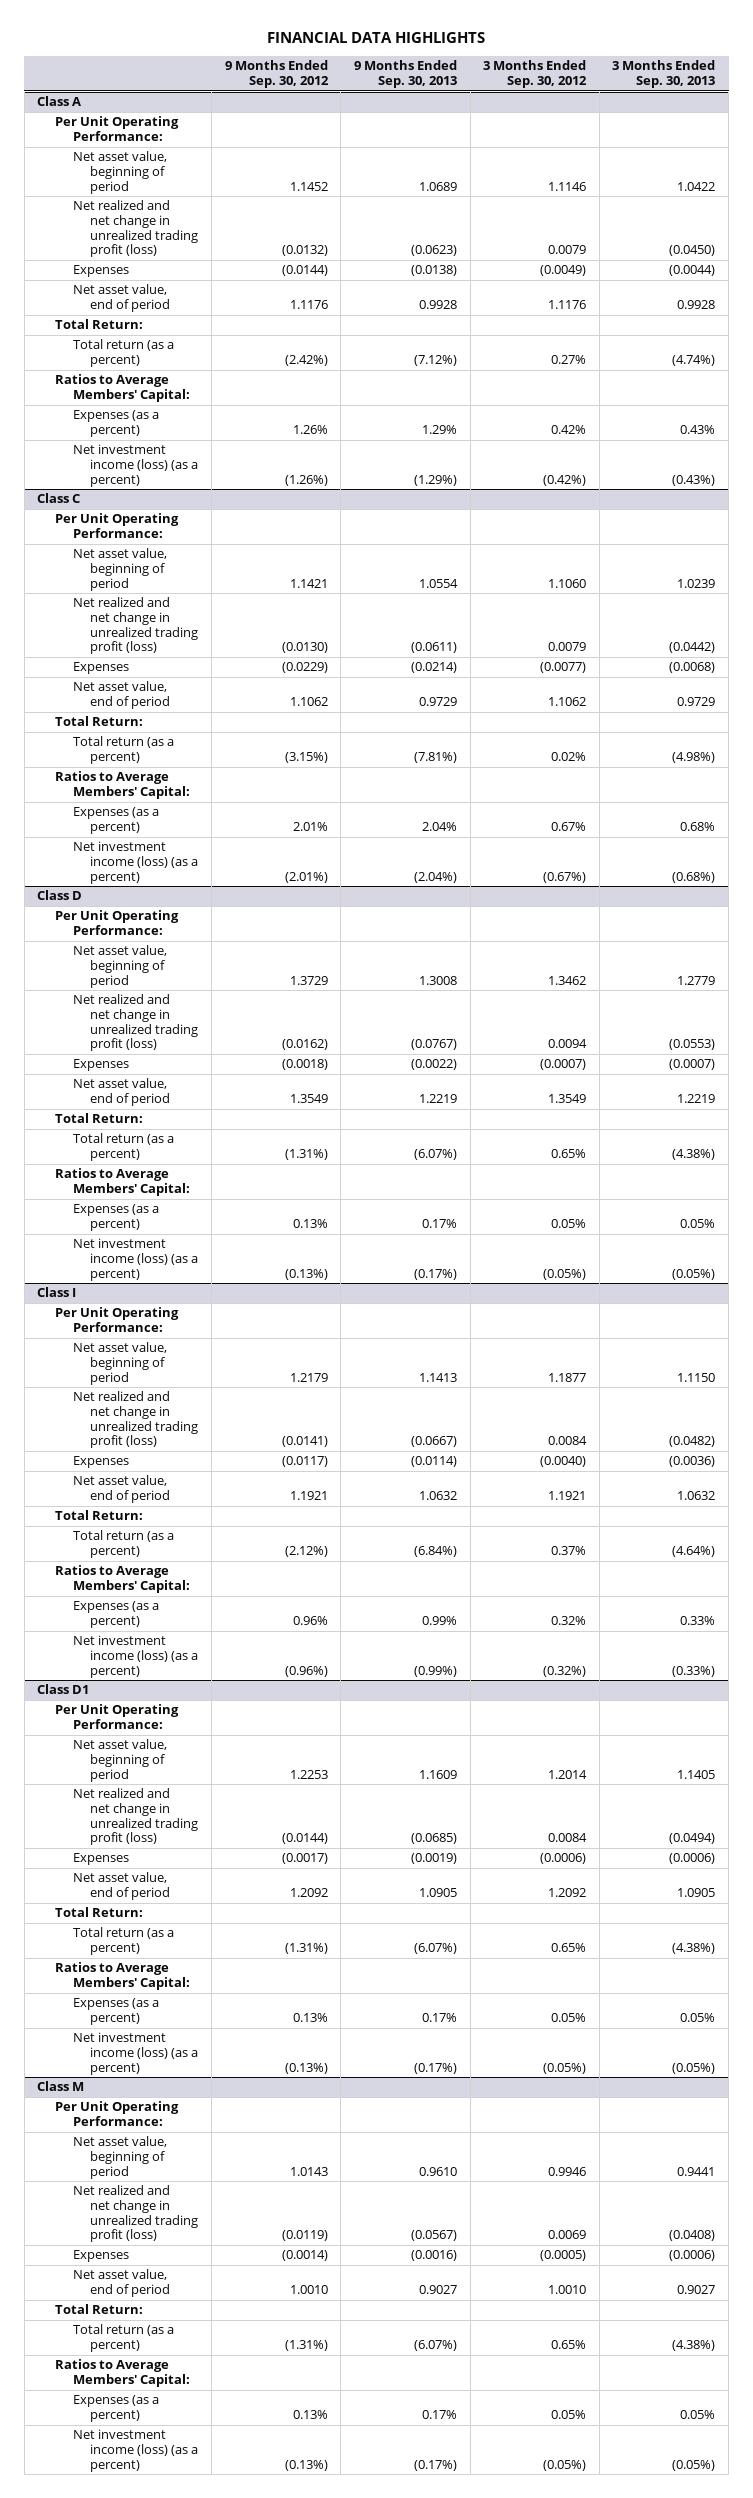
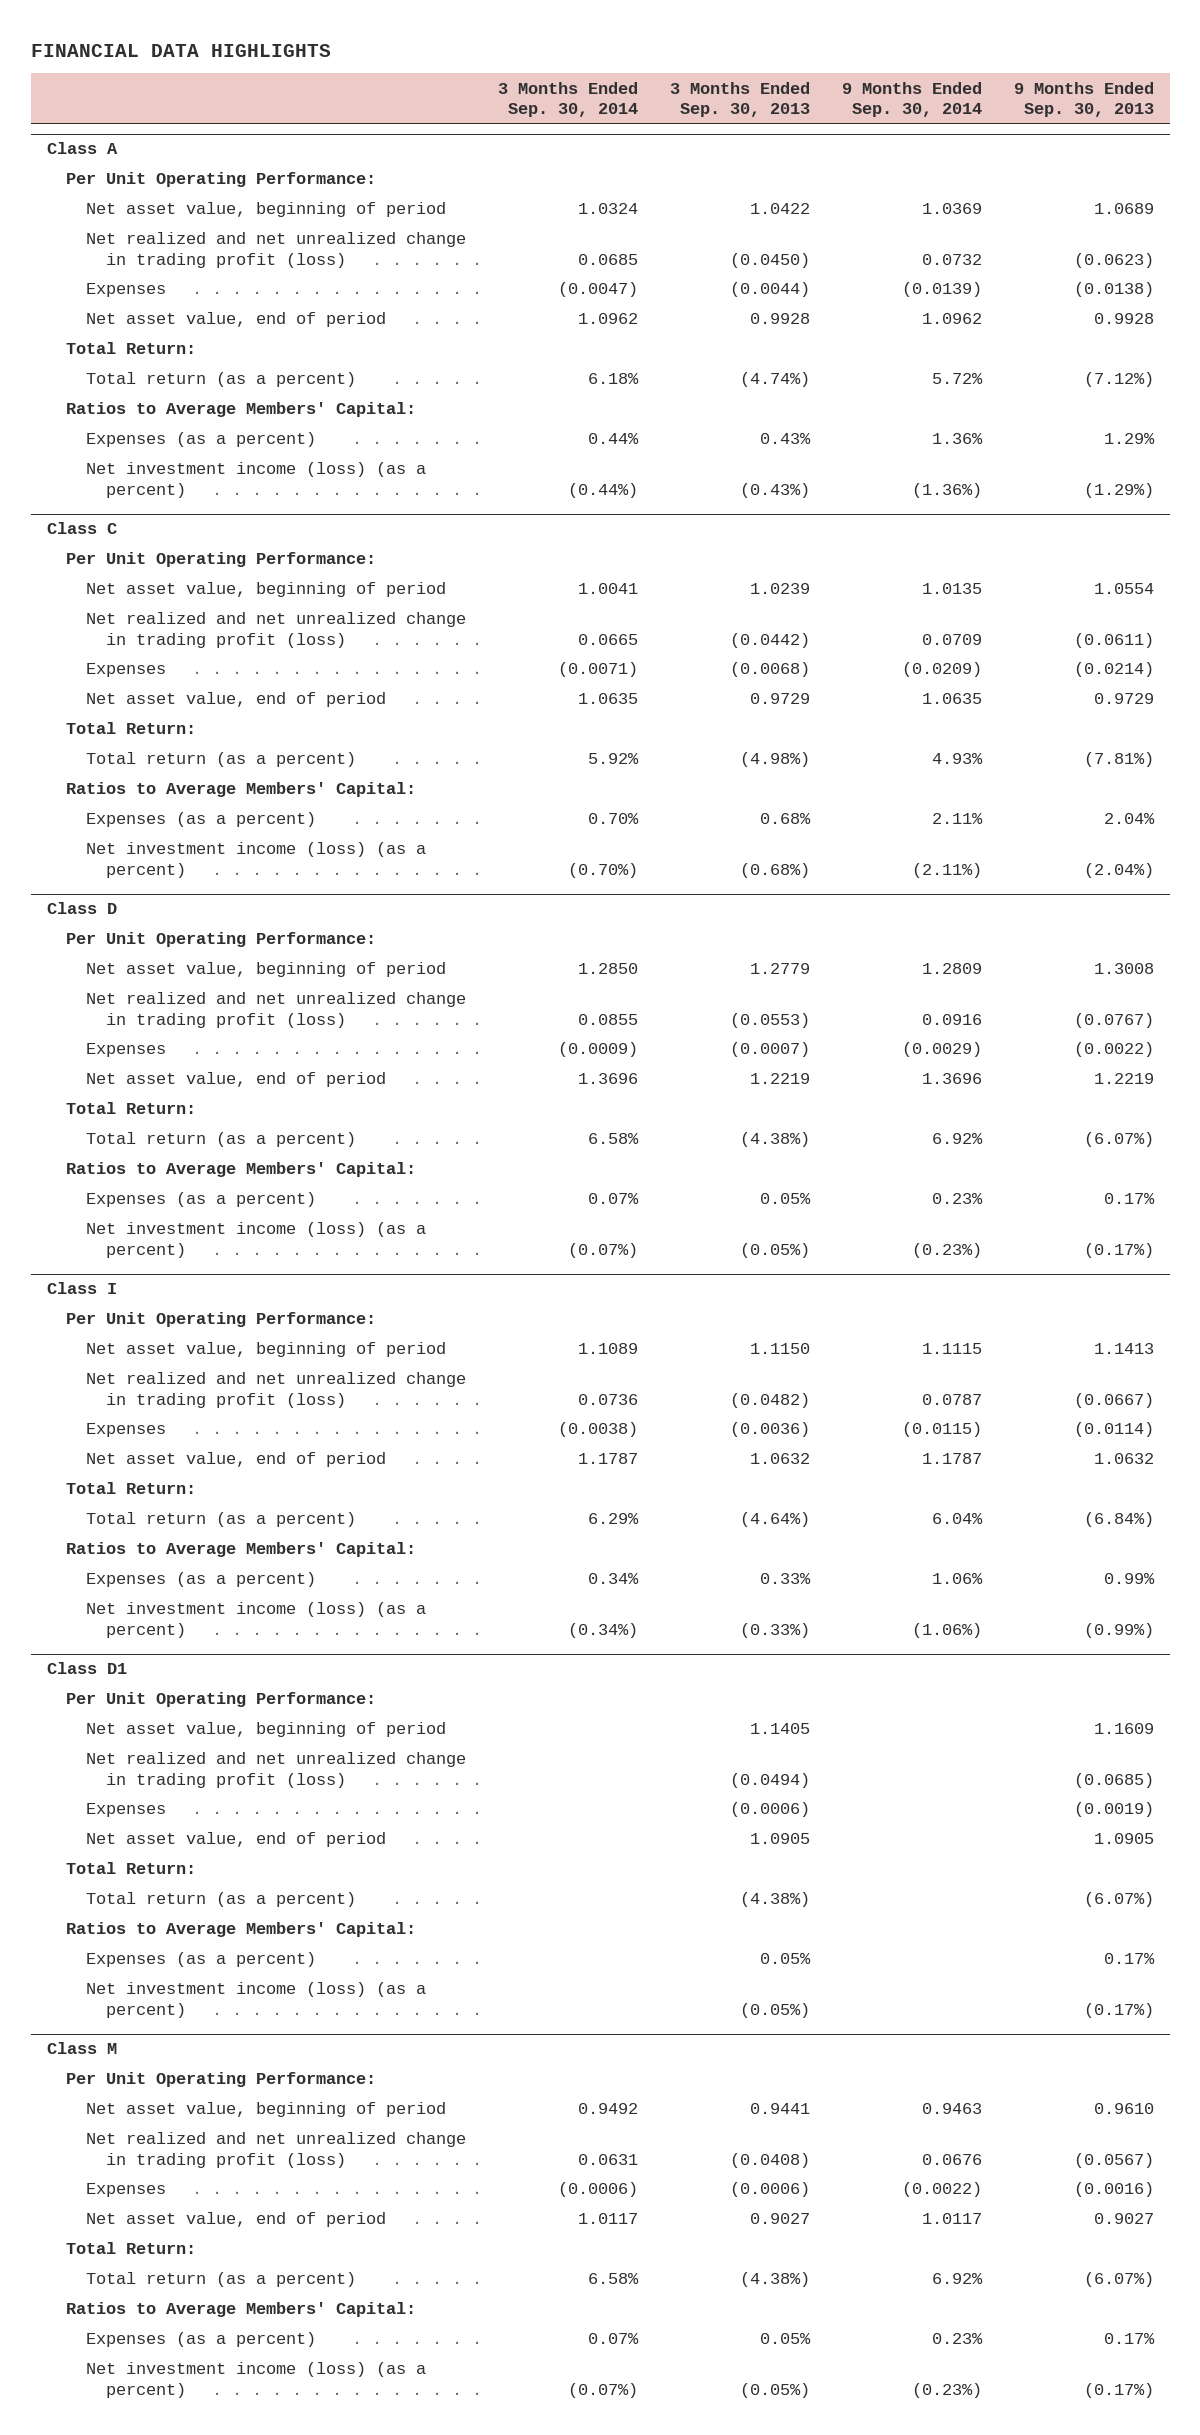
- | 9 Months Ended Sep. 30, 2012 | 9 Months Ended Sep. 30, 2013 | 3 Months Ended Sep. 30, 2012 | 3 Months Ended Sep. 30, 2013
+ | 3 Months Ended Sep. 30, 2014 | 3 Months Ended Sep. 30, 2013 | 9 Months Ended Sep. 30, 2014 | 9 Months Ended Sep. 30, 2013
@ Class A
- Net realized and net change in unrealized trading profit (loss) | (0.0132) | (0.0623) | 0.0079 | (0.0450)
+ Net realized and net unrealized change in trading profit (loss) | 0.0685 | (0.0450) | 0.0732 | (0.0623)
@ Class C
- Net realized and net change in unrealized trading profit (loss) | (0.0130) | (0.0611) | 0.0079 | (0.0442)
+ Net realized and net unrealized change in trading profit (loss) | 0.0665 | (0.0442) | 0.0709 | (0.0611)
@ Class D
- Net realized and net change in unrealized trading profit (loss) | (0.0162) | (0.0767) | 0.0094 | (0.0553)
+ Net realized and net unrealized change in trading profit (loss) | 0.0855 | (0.0553) | 0.0916 | (0.0767)
@ Class I
- Net realized and net change in unrealized trading profit (loss) | (0.0141) | (0.0667) | 0.0084 | (0.0482)
+ Net realized and net unrealized change in trading profit (loss) | 0.0736 | (0.0482) | 0.0787 | (0.0667)
@ Class D1
- Net realized and net change in unrealized trading profit (loss) | (0.0144) | (0.0685) | 0.0084 | (0.0494)
+ Net realized and net unrealized change in trading profit (loss) | | (0.0494) | | (0.0685)
@ Class M
- Net realized and net change in unrealized trading profit (loss) | (0.0119) | (0.0567) | 0.0069 | (0.0408)
+ Net realized and net unrealized change in trading profit (loss) | 0.0631 | (0.0408) | 0.0676 | (0.0567)

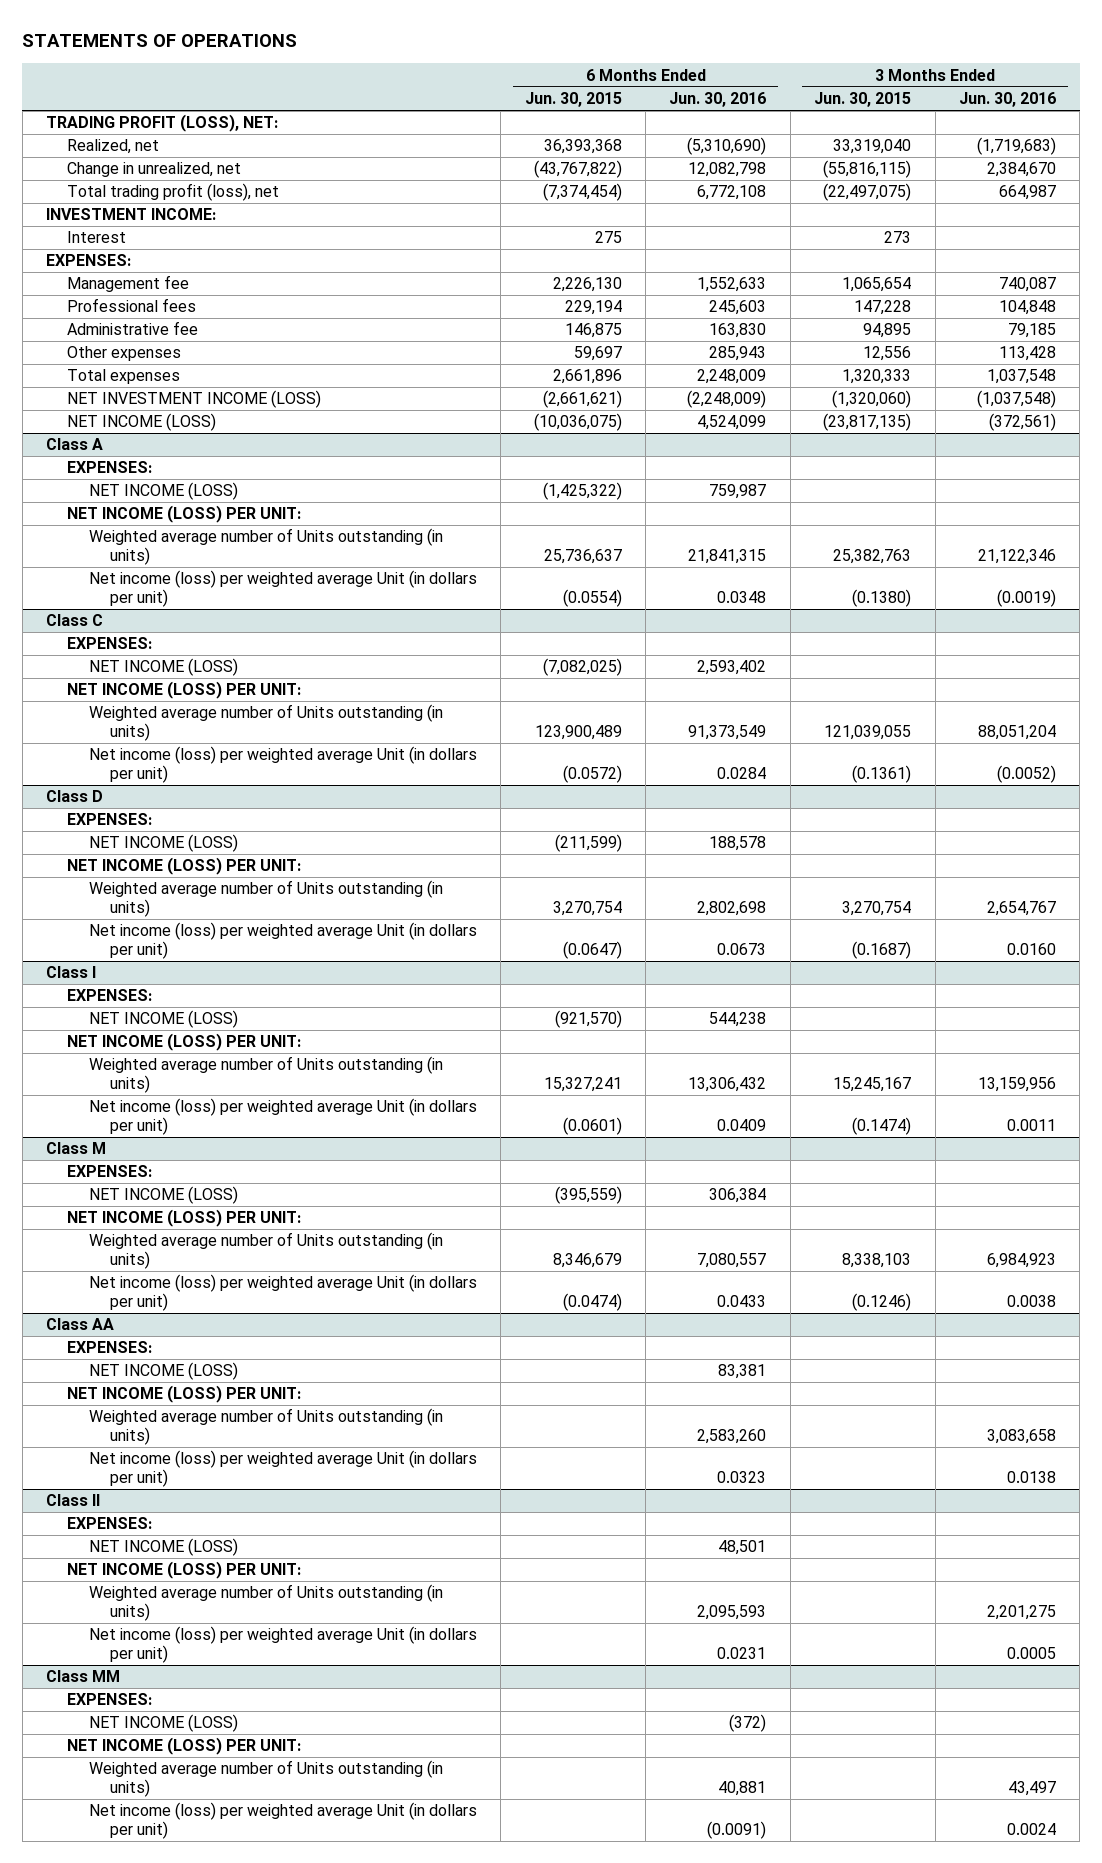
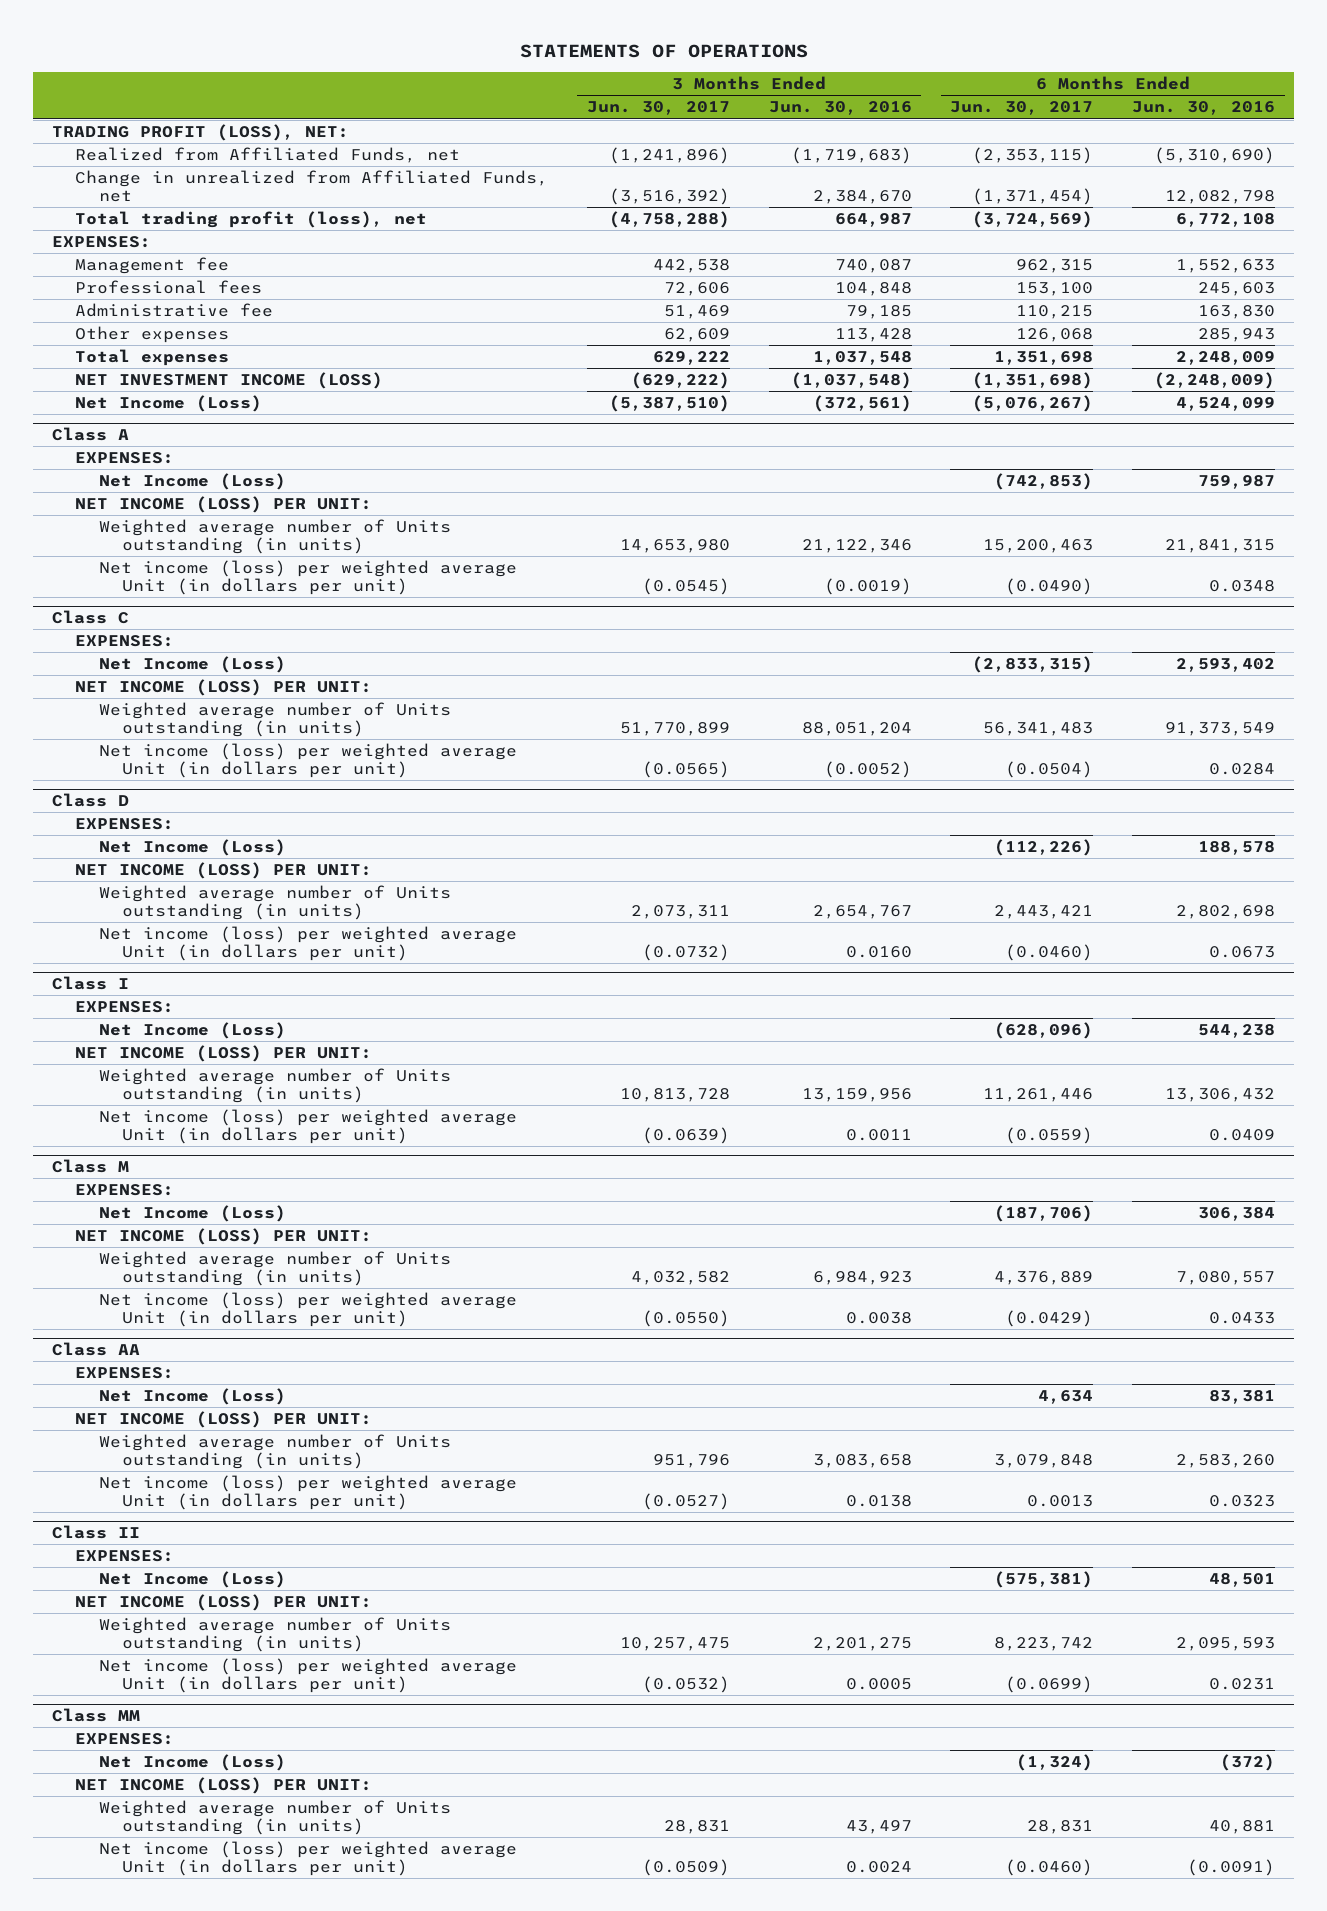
- | 6 Months Ended Jun. 30, 2015 | 6 Months Ended Jun. 30, 2016 | 3 Months Ended Jun. 30, 2015 | 3 Months Ended Jun. 30, 2016
+ | 3 Months Ended Jun. 30, 2017 | 3 Months Ended Jun. 30, 2016 | 6 Months Ended Jun. 30, 2017 | 6 Months Ended Jun. 30, 2016
- Realized, net | 36,393,368 | (5,310,690) | 33,319,040 | (1,719,683)
- Change in unrealized, net | (43,767,822) | 12,082,798 | (55,816,115) | 2,384,670
+ Realized from Affiliated Funds, net | (1,241,896) | (1,719,683) | (2,353,115) | (5,310,690)
+ Change in unrealized from Affiliated Funds, net | (3,516,392) | 2,384,670 | (1,371,454) | 12,082,798
- INVESTMENT INCOME:
- Interest | 275 | | 273 |
- NET INCOME (LOSS) | (10,036,075) | 4,524,099 | (23,817,135) | (372,561)
+ Net Income (Loss) | (5,387,510) | (372,561) | (5,076,267) | 4,524,099
@ Class A
- NET INCOME (LOSS) | (1,425,322) | 759,987 | |
+ Net Income (Loss) | | | (742,853) | 759,987
@ Class C
- NET INCOME (LOSS) | (7,082,025) | 2,593,402 | |
+ Net Income (Loss) | | | (2,833,315) | 2,593,402
@ Class D
- NET INCOME (LOSS) | (211,599) | 188,578 | |
+ Net Income (Loss) | | | (112,226) | 188,578
@ Class I
- NET INCOME (LOSS) | (921,570) | 544,238 | |
+ Net Income (Loss) | | | (628,096) | 544,238
@ Class M
- NET INCOME (LOSS) | (395,559) | 306,384 | |
+ Net Income (Loss) | | | (187,706) | 306,384
@ Class AA
- NET INCOME (LOSS) | | 83,381 | |
+ Net Income (Loss) | | | 4,634 | 83,381
@ Class II
- NET INCOME (LOSS) | | 48,501 | |
+ Net Income (Loss) | | | (575,381) | 48,501
@ Class MM
- NET INCOME (LOSS) | | (372) | |
+ Net Income (Loss) | | | (1,324) | (372)

